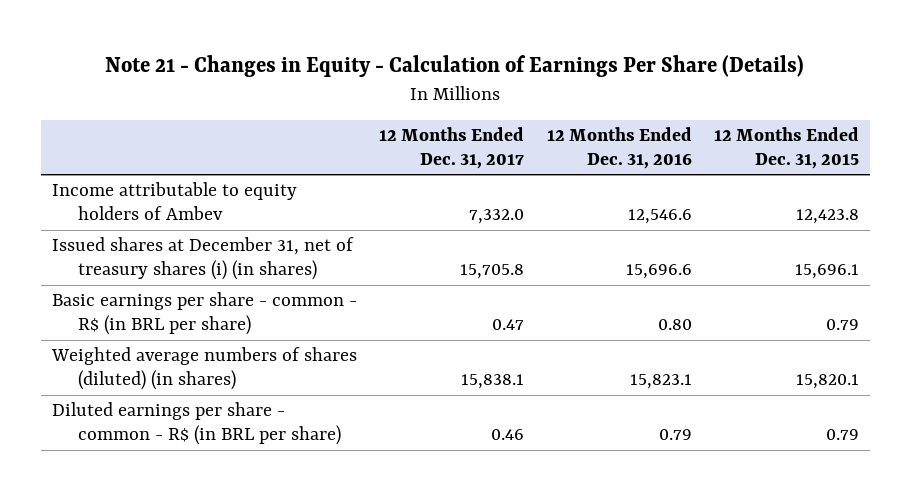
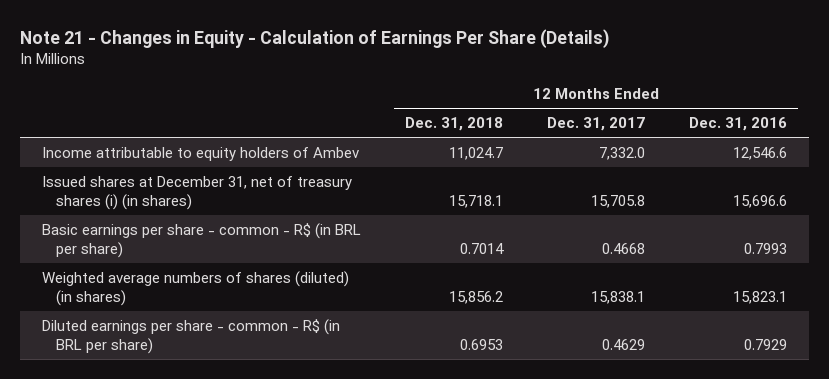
- | 12 Months Ended Dec. 31, 2017 | 12 Months Ended Dec. 31, 2016 | 12 Months Ended Dec. 31, 2015
+ | 12 Months Ended Dec. 31, 2018 | 12 Months Ended Dec. 31, 2017 | 12 Months Ended Dec. 31, 2016
- Basic earnings per share - common - R$ (in BRL per share) | 0.47 | 0.80 | 0.79
+ Basic earnings per share - common - R$ (in BRL per share) | 0.7014 | 0.4668 | 0.7993
- Diluted earnings per share - common - R$ (in BRL per share) | 0.46 | 0.79 | 0.79
+ Diluted earnings per share - common - R$ (in BRL per share) | 0.6953 | 0.4629 | 0.7929

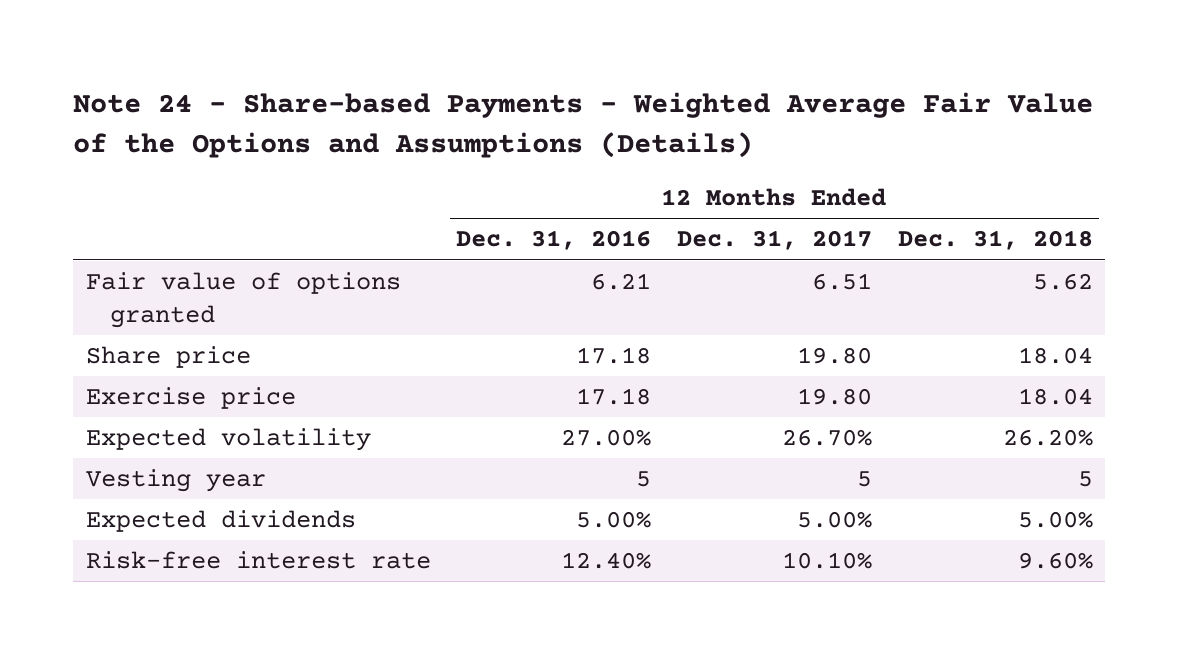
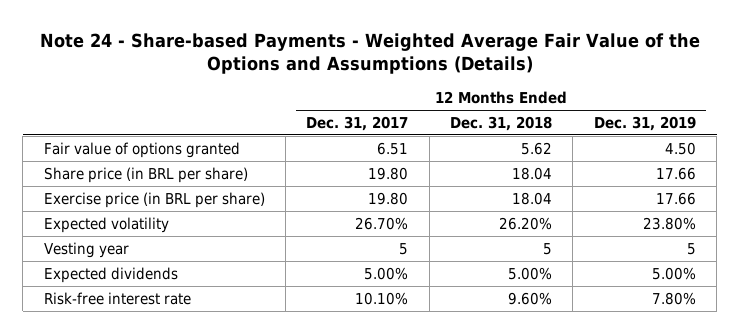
- | 12 Months Ended Dec. 31, 2016 | 12 Months Ended Dec. 31, 2017 | 12 Months Ended Dec. 31, 2018
+ | 12 Months Ended Dec. 31, 2017 | 12 Months Ended Dec. 31, 2018 | 12 Months Ended Dec. 31, 2019
- Share price | 17.18 | 19.80 | 18.04
- Exercise price | 17.18 | 19.80 | 18.04
+ Share price (in BRL per share) | 19.80 | 18.04 | 17.66
+ Exercise price (in BRL per share) | 19.80 | 18.04 | 17.66

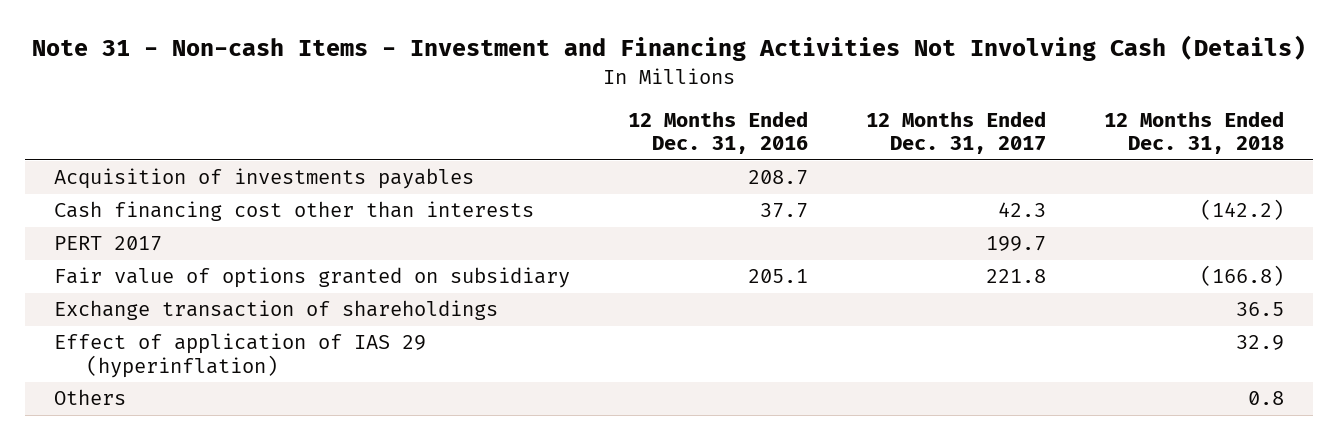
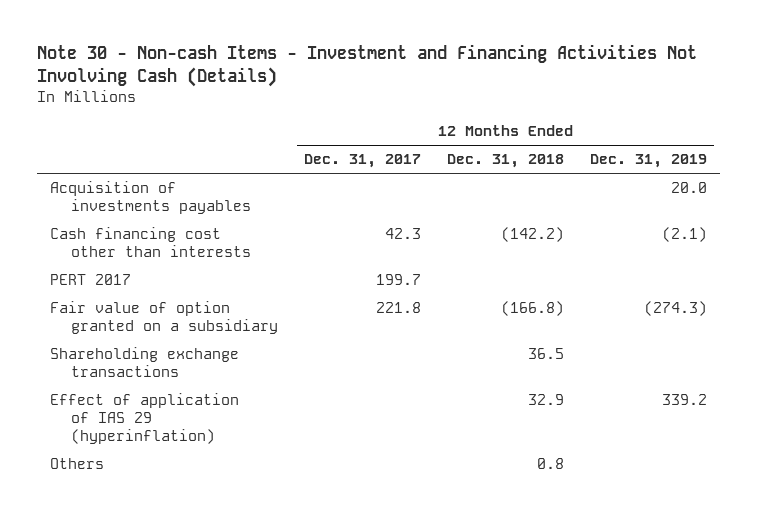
- Note 31 - Non-cash Items - Investment and Financing Activities Not Involving Cash (Details)
+ Note 30 - Non-cash Items - Investment and Financing Activities Not Involving Cash (Details)
- | 12 Months Ended Dec. 31, 2016 | 12 Months Ended Dec. 31, 2017 | 12 Months Ended Dec. 31, 2018
+ | 12 Months Ended Dec. 31, 2017 | 12 Months Ended Dec. 31, 2018 | 12 Months Ended Dec. 31, 2019
- Fair value of options granted on subsidiary | 205.1 | 221.8 | (166.8)
- Exchange transaction of shareholdings | | | 36.5
+ Fair value of option granted on a subsidiary | 221.8 | (166.8) | (274.3)
+ Shareholding exchange transactions | | 36.5 |

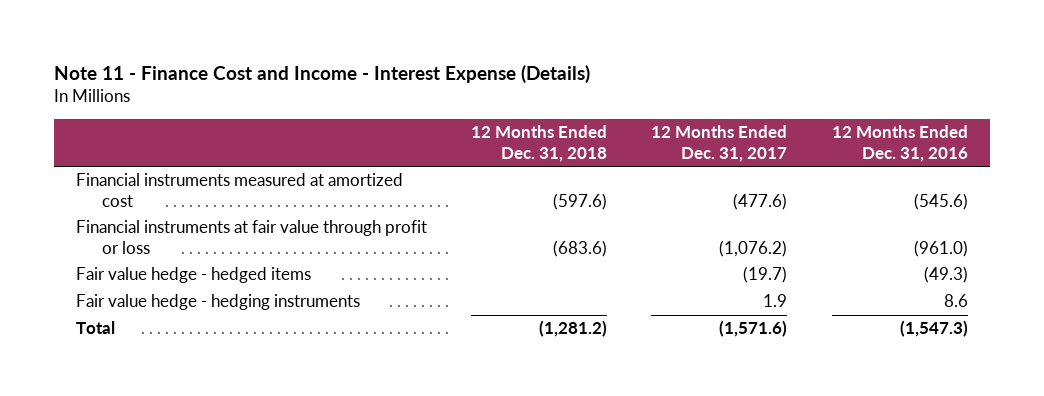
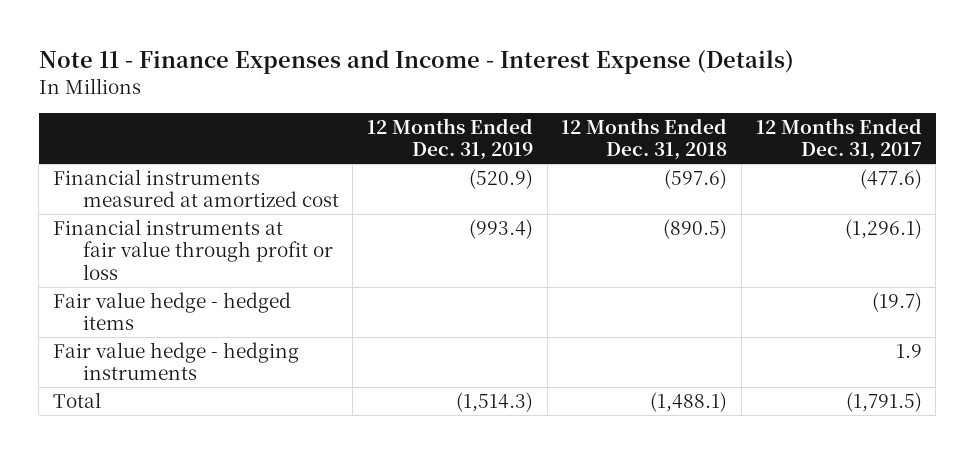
- Note 11 - Finance Cost and Income - Interest Expense (Details)
+ Note 11 - Finance Expenses and Income - Interest Expense (Details)
- | 12 Months Ended Dec. 31, 2018 | 12 Months Ended Dec. 31, 2017 | 12 Months Ended Dec. 31, 2016
+ | 12 Months Ended Dec. 31, 2019 | 12 Months Ended Dec. 31, 2018 | 12 Months Ended Dec. 31, 2017
- Financial instruments at fair value through profit or loss | (683.6) | (1,076.2) | (961.0)
+ Financial instruments at fair value through profit or loss | (993.4) | (890.5) | (1,296.1)
- Total | (1,281.2) | (1,571.6) | (1,547.3)
+ Total | (1,514.3) | (1,488.1) | (1,791.5)

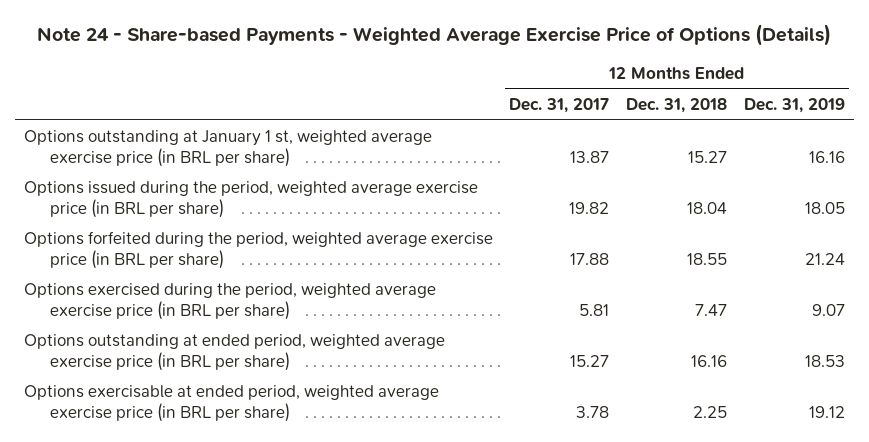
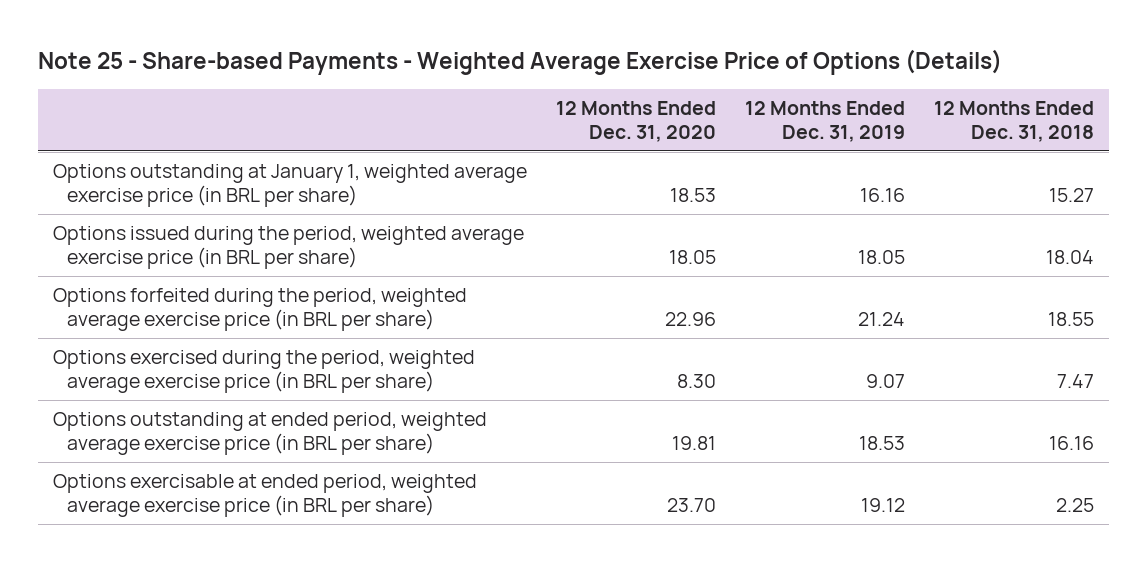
- Note 24 - Share-based Payments - Weighted Average Exercise Price of Options (Details)
+ Note 25 - Share-based Payments - Weighted Average Exercise Price of Options (Details)
- | 12 Months Ended Dec. 31, 2017 | 12 Months Ended Dec. 31, 2018 | 12 Months Ended Dec. 31, 2019
+ | 12 Months Ended Dec. 31, 2020 | 12 Months Ended Dec. 31, 2019 | 12 Months Ended Dec. 31, 2018
- Options outstanding at January 1 st, weighted average exercise price (in BRL per share) | 13.87 | 15.27 | 16.16
+ Options outstanding at January 1, weighted average exercise price (in BRL per share) | 18.53 | 16.16 | 15.27

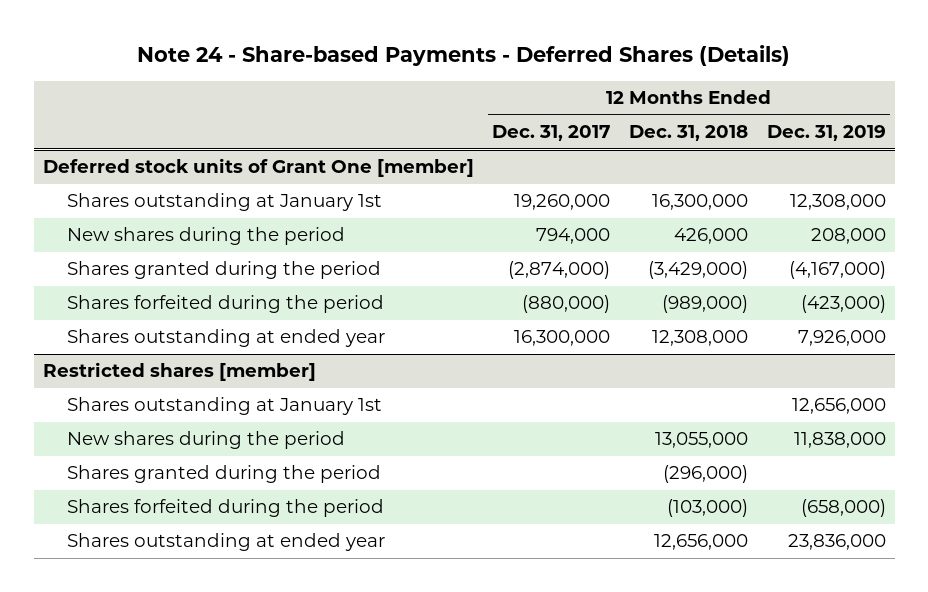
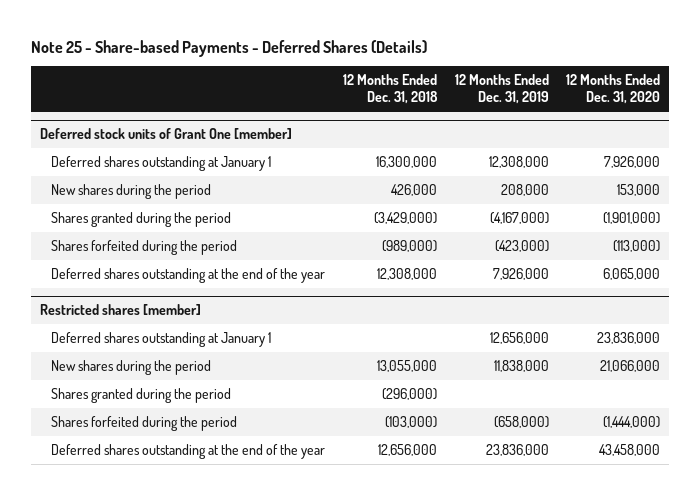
- Note 24 - Share-based Payments - Deferred Shares (Details)
+ Note 25 - Share-based Payments - Deferred Shares (Details)
- | 12 Months Ended Dec. 31, 2017 | 12 Months Ended Dec. 31, 2018 | 12 Months Ended Dec. 31, 2019
+ | 12 Months Ended Dec. 31, 2018 | 12 Months Ended Dec. 31, 2019 | 12 Months Ended Dec. 31, 2020
@ Deferred stock units of Grant One [member]
- Shares outstanding at January 1st | 19,260,000 | 16,300,000 | 12,308,000
+ Deferred shares outstanding at January 1 | 16,300,000 | 12,308,000 | 7,926,000
- Shares outstanding at ended year | 16,300,000 | 12,308,000 | 7,926,000
+ Deferred shares outstanding at the end of the year | 12,308,000 | 7,926,000 | 6,065,000
@ Restricted shares [member]
- Shares outstanding at January 1st | | | 12,656,000
+ Deferred shares outstanding at January 1 | | 12,656,000 | 23,836,000
- Shares outstanding at ended year | | 12,656,000 | 23,836,000
+ Deferred shares outstanding at the end of the year | 12,656,000 | 23,836,000 | 43,458,000

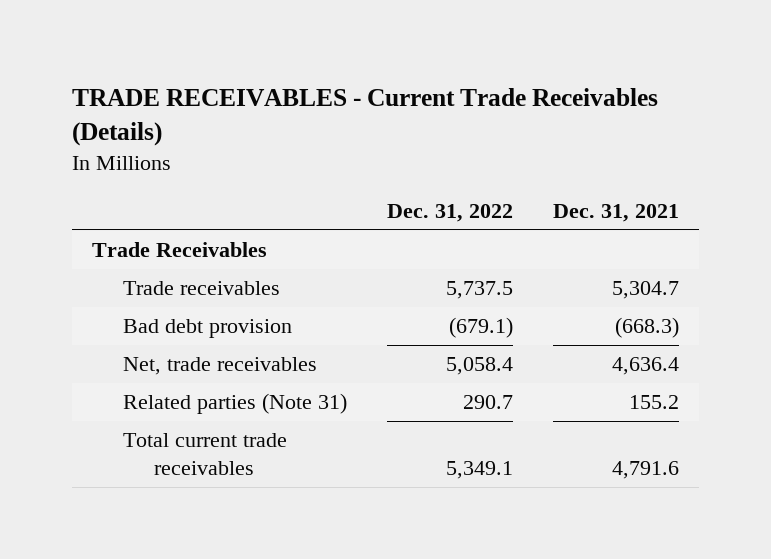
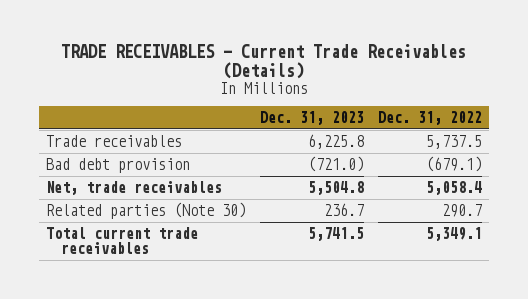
- | Dec. 31, 2022 | Dec. 31, 2021
+ | Dec. 31, 2023 | Dec. 31, 2022
- Trade Receivables
- Related parties (Note 31) | 290.7 | 155.2
+ Related parties (Note 30) | 236.7 | 290.7

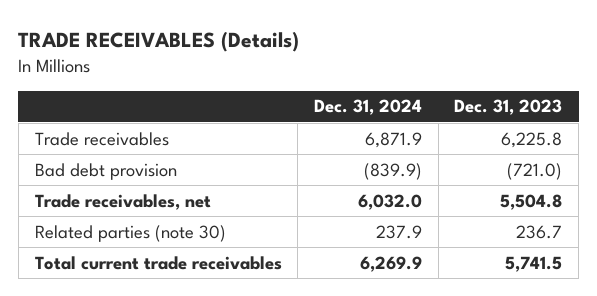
- TRADE RECEIVABLES - Current Trade Receivables (Details)
+ TRADE RECEIVABLES (Details)
- | Dec. 31, 2023 | Dec. 31, 2022
+ | Dec. 31, 2024 | Dec. 31, 2023
- Net, trade receivables | 5,504.8 | 5,058.4
- Related parties (Note 30) | 236.7 | 290.7
+ Trade receivables, net | 6,032.0 | 5,504.8
+ Related parties (note 30) | 237.9 | 236.7

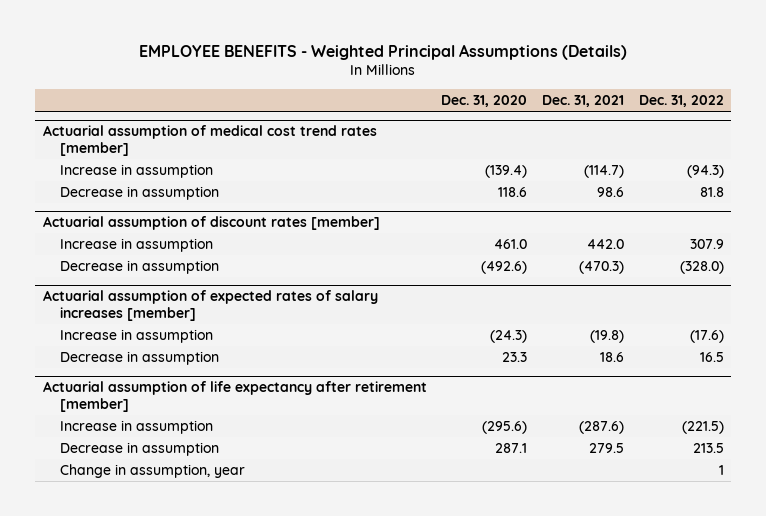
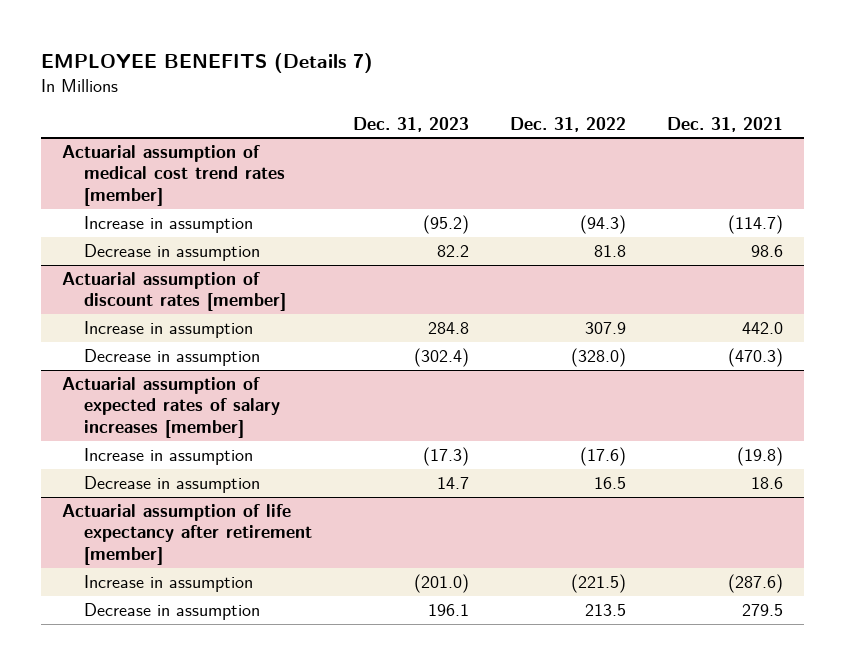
- EMPLOYEE BENEFITS - Weighted Principal Assumptions (Details)
+ EMPLOYEE BENEFITS (Details 7)
- | Dec. 31, 2020 | Dec. 31, 2021 | Dec. 31, 2022
+ | Dec. 31, 2023 | Dec. 31, 2022 | Dec. 31, 2021
@ Actuarial assumption of life expectancy after retirement [member]
- Change in assumption, year | | | 1

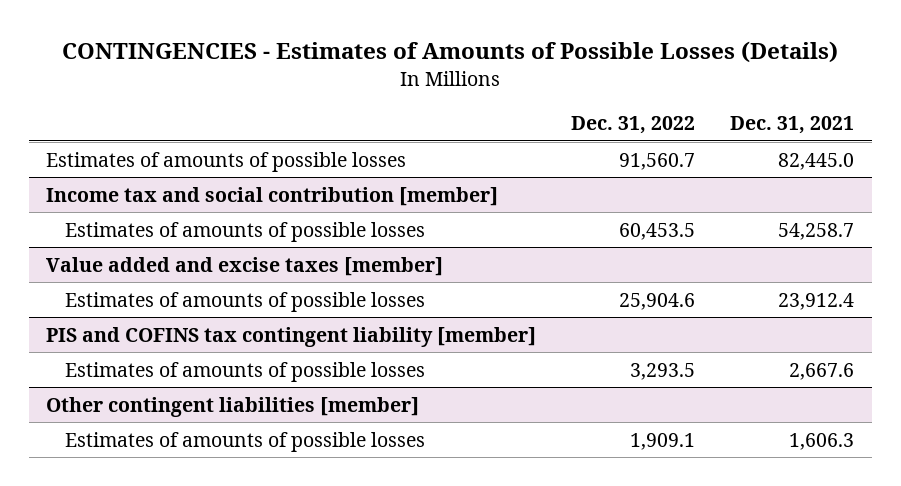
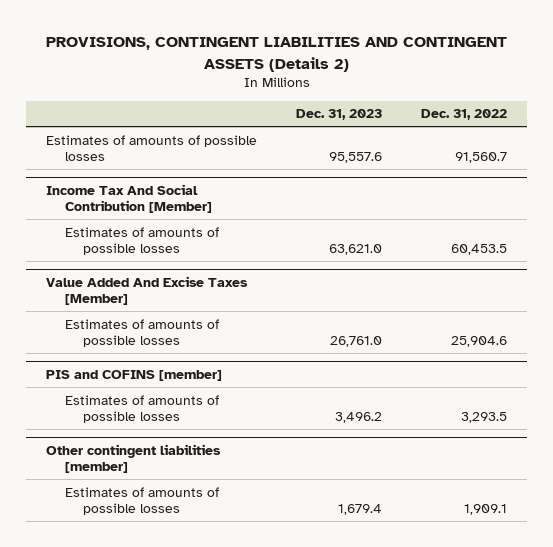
- CONTINGENCIES - Estimates of Amounts of Possible Losses (Details)
+ PROVISIONS, CONTINGENT LIABILITIES AND CONTINGENT ASSETS (Details 2)
- | Dec. 31, 2022 | Dec. 31, 2021
+ | Dec. 31, 2023 | Dec. 31, 2022
- Income tax and social contribution [member]
+ Income Tax And Social Contribution [Member]
- Value added and excise taxes [member]
+ Value Added And Excise Taxes [Member]
- PIS and COFINS tax contingent liability [member]
+ PIS and COFINS [member]

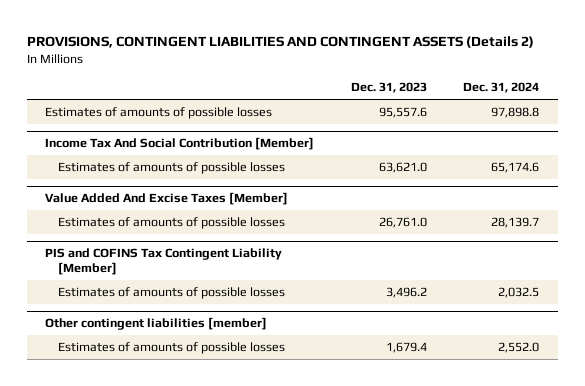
- | Dec. 31, 2023 | Dec. 31, 2022
+ | Dec. 31, 2023 | Dec. 31, 2024
- PIS and COFINS [member]
+ PIS and COFINS Tax Contingent Liability [Member]

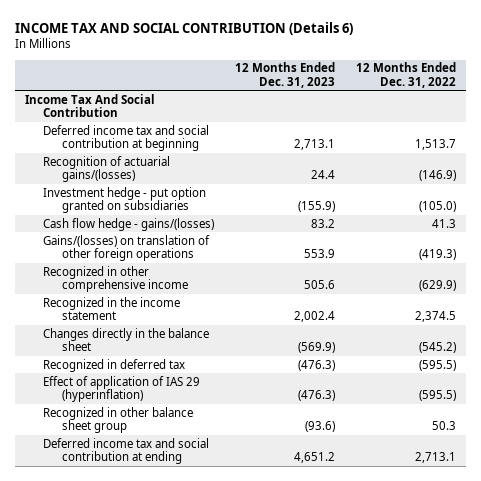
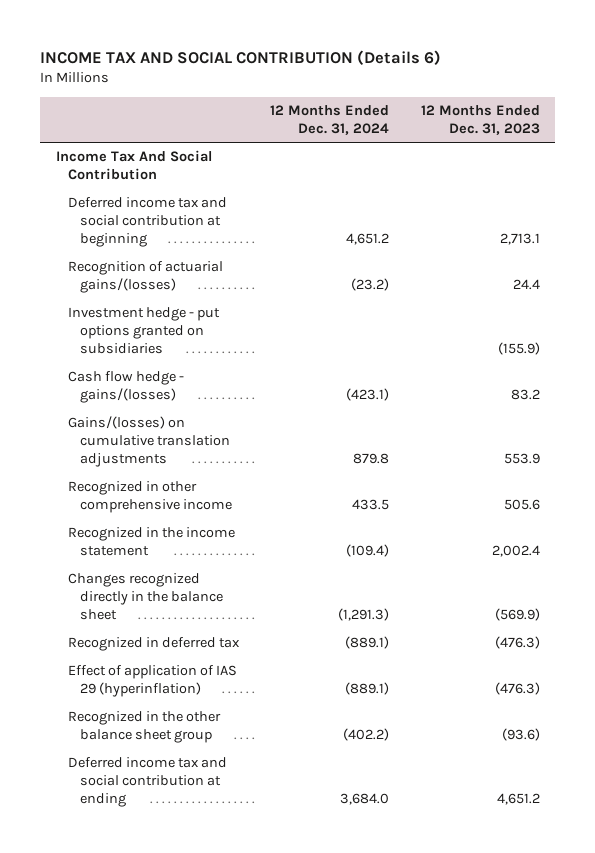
- | 12 Months Ended Dec. 31, 2023 | 12 Months Ended Dec. 31, 2022
+ | 12 Months Ended Dec. 31, 2024 | 12 Months Ended Dec. 31, 2023
- Investment hedge - put option granted on subsidiaries | (155.9) | (105.0)
+ Investment hedge - put options granted on subsidiaries | | (155.9)
- Gains/(losses) on translation of other foreign operations | 553.9 | (419.3)
+ Gains/(losses) on cumulative translation adjustments | 879.8 | 553.9
- Changes directly in the balance sheet | (569.9) | (545.2)
+ Changes recognized directly in the balance sheet | (1,291.3) | (569.9)
- Recognized in other balance sheet group | (93.6) | 50.3
+ Recognized in the other balance sheet group | (402.2) | (93.6)

